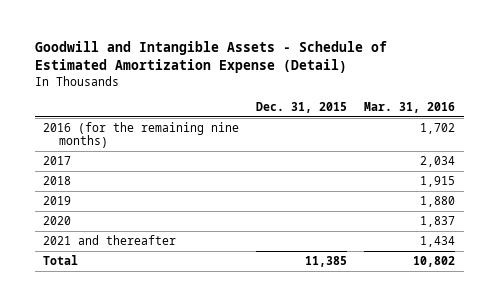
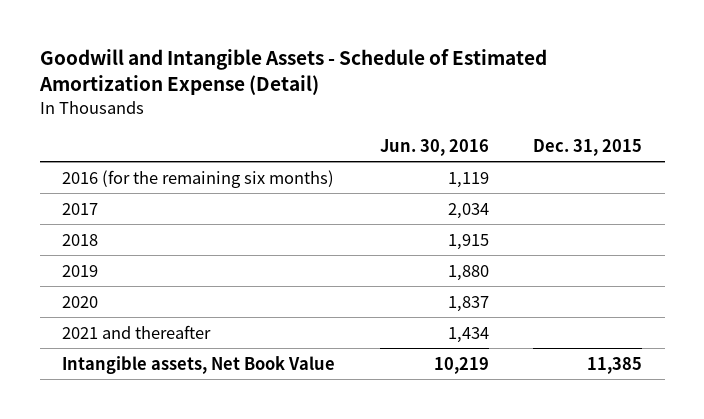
- | Dec. 31, 2015 | Mar. 31, 2016
+ | Jun. 30, 2016 | Dec. 31, 2015
- 2016 (for the remaining nine months) | | 1,702
+ 2016 (for the remaining six months) | 1,119 |
- Total | 11,385 | 10,802
+ Intangible assets, Net Book Value | 10,219 | 11,385

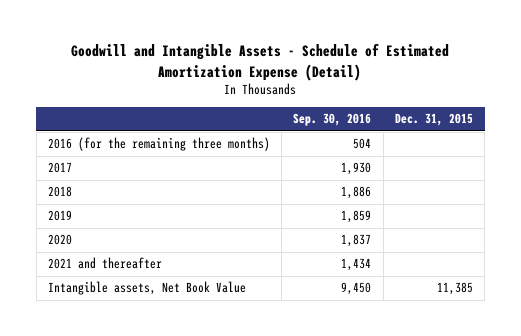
- | Jun. 30, 2016 | Dec. 31, 2015
+ | Sep. 30, 2016 | Dec. 31, 2015
- 2016 (for the remaining six months) | 1,119 |
+ 2016 (for the remaining three months) | 504 |

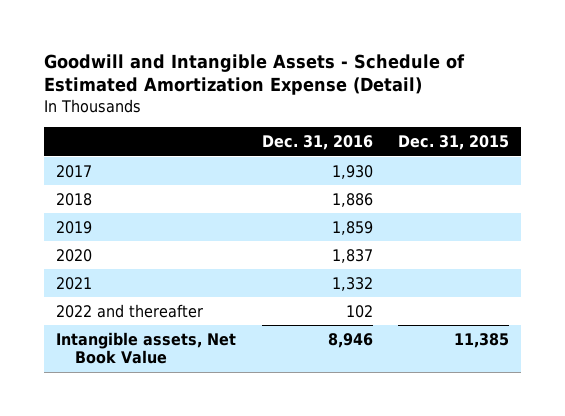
- | Sep. 30, 2016 | Dec. 31, 2015
+ | Dec. 31, 2016 | Dec. 31, 2015
- 2016 (for the remaining three months) | 504 |
- 2021 and thereafter | 1,434 |
+ 2021 | 1,332 |
+ 2022 and thereafter | 102 |

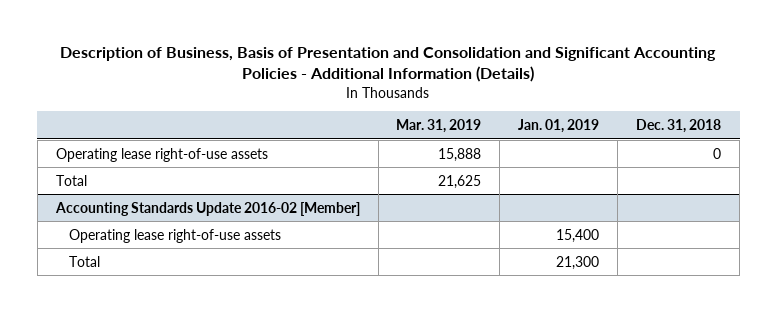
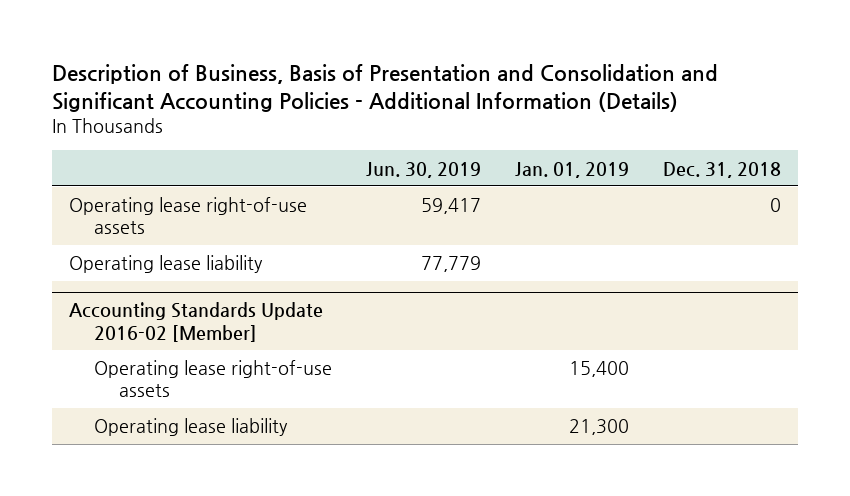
- | Mar. 31, 2019 | Jan. 01, 2019 | Dec. 31, 2018
+ | Jun. 30, 2019 | Jan. 01, 2019 | Dec. 31, 2018
- Total | 21,625 | |
+ Operating lease liability | 77,779 | |
@ Accounting Standards Update 2016-02 [Member]
- Total | | 21,300 |
+ Operating lease liability | | 21,300 |

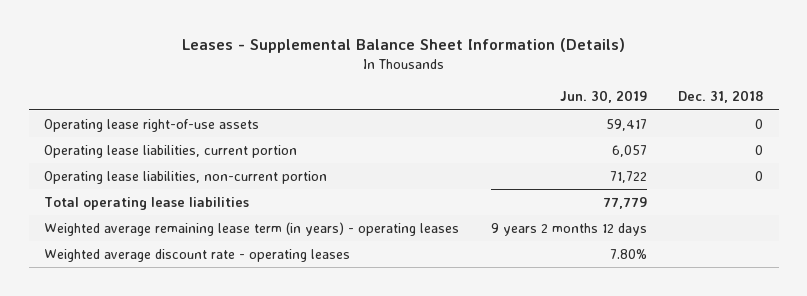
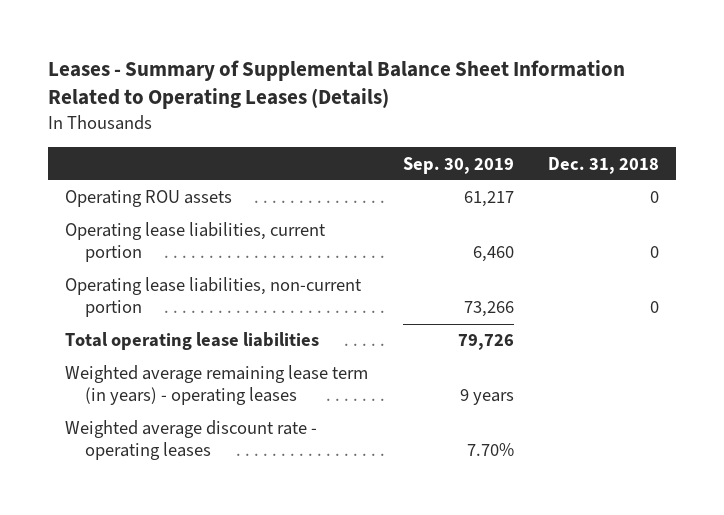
- Leases - Supplemental Balance Sheet Information (Details)
+ Leases - Summary of Supplemental Balance Sheet Information Related to Operating Leases (Details)
- | Jun. 30, 2019 | Dec. 31, 2018
+ | Sep. 30, 2019 | Dec. 31, 2018
- Operating lease right-of-use assets | 59,417 | 0
+ Operating ROU assets | 61,217 | 0

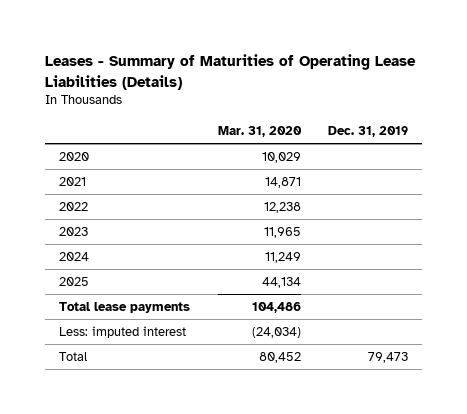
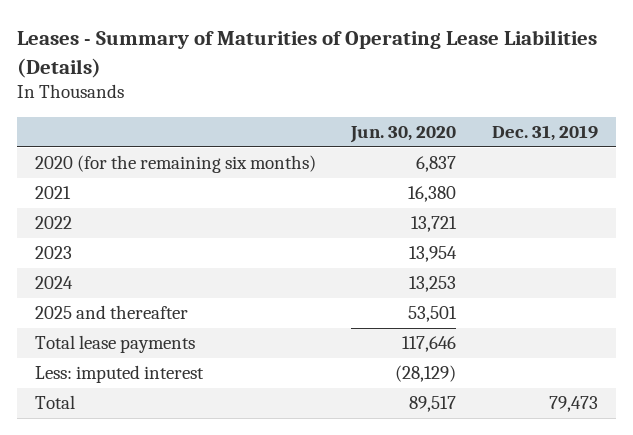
- | Mar. 31, 2020 | Dec. 31, 2019
+ | Jun. 30, 2020 | Dec. 31, 2019
- 2020 | 10,029 |
+ 2020 (for the remaining six months) | 6,837 |
- 2025 | 44,134 |
+ 2025 and thereafter | 53,501 |

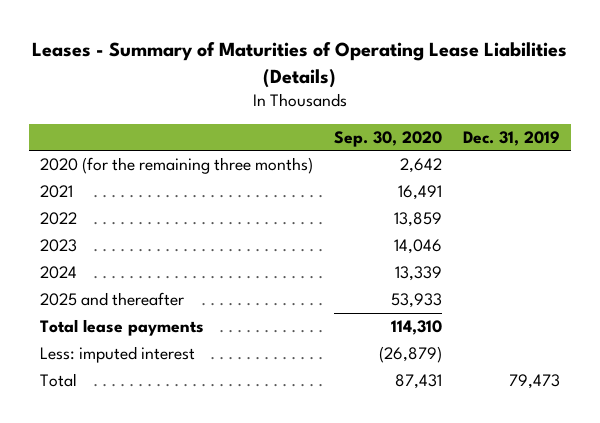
- | Jun. 30, 2020 | Dec. 31, 2019
+ | Sep. 30, 2020 | Dec. 31, 2019
- 2020 (for the remaining six months) | 6,837 |
+ 2020 (for the remaining three months) | 2,642 |

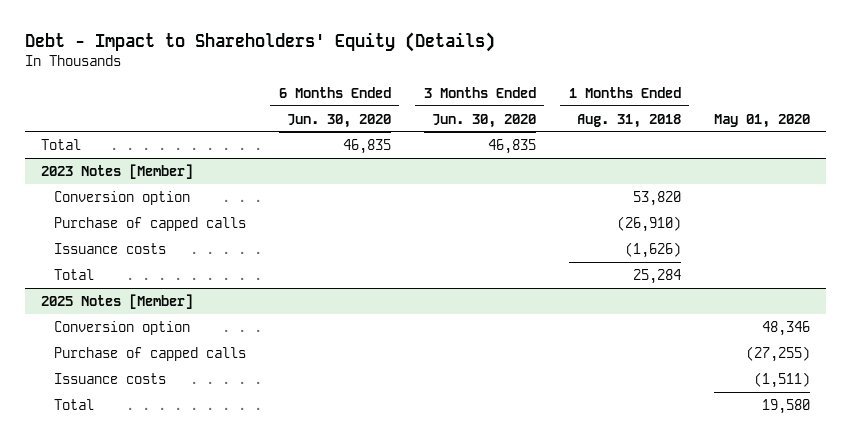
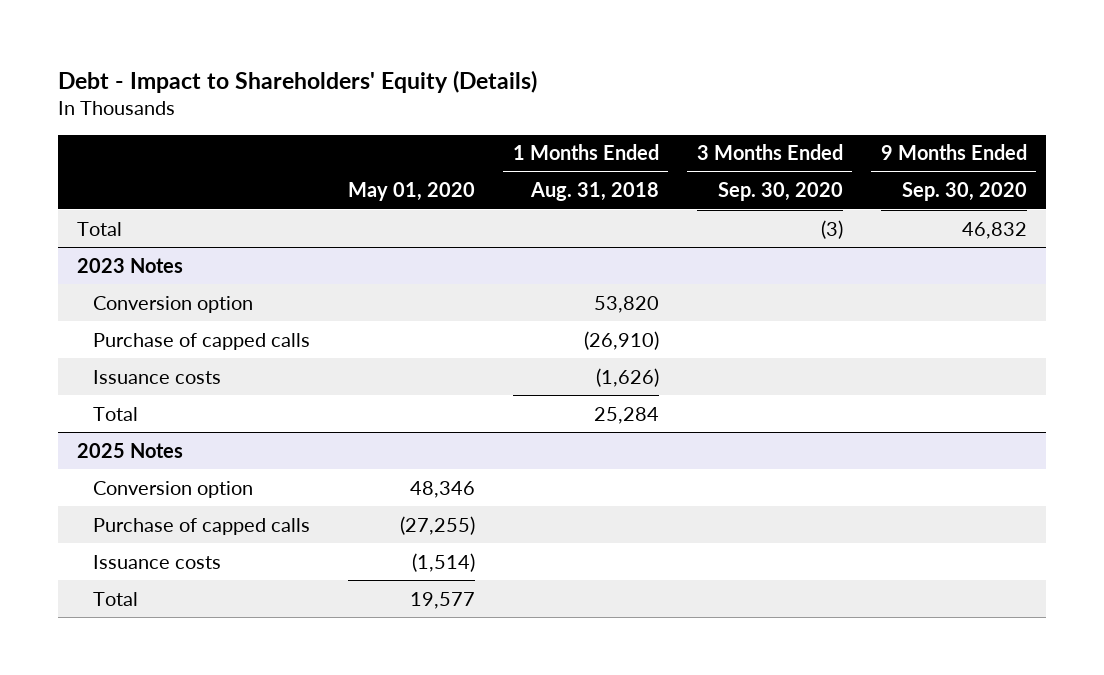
- | 6 Months Ended Jun. 30, 2020 | 3 Months Ended Jun. 30, 2020 | 1 Months Ended Aug. 31, 2018 | May 01, 2020
+ | May 01, 2020 | 1 Months Ended Aug. 31, 2018 | 3 Months Ended Sep. 30, 2020 | 9 Months Ended Sep. 30, 2020
- 2023 Notes [Member]
+ 2023 Notes
- 2025 Notes [Member]
+ 2025 Notes
- Issuance costs | | | | (1,511)
- Total | | | | 19,580
+ Issuance costs | (1,514) | | |
+ Total | 19,577 | | |

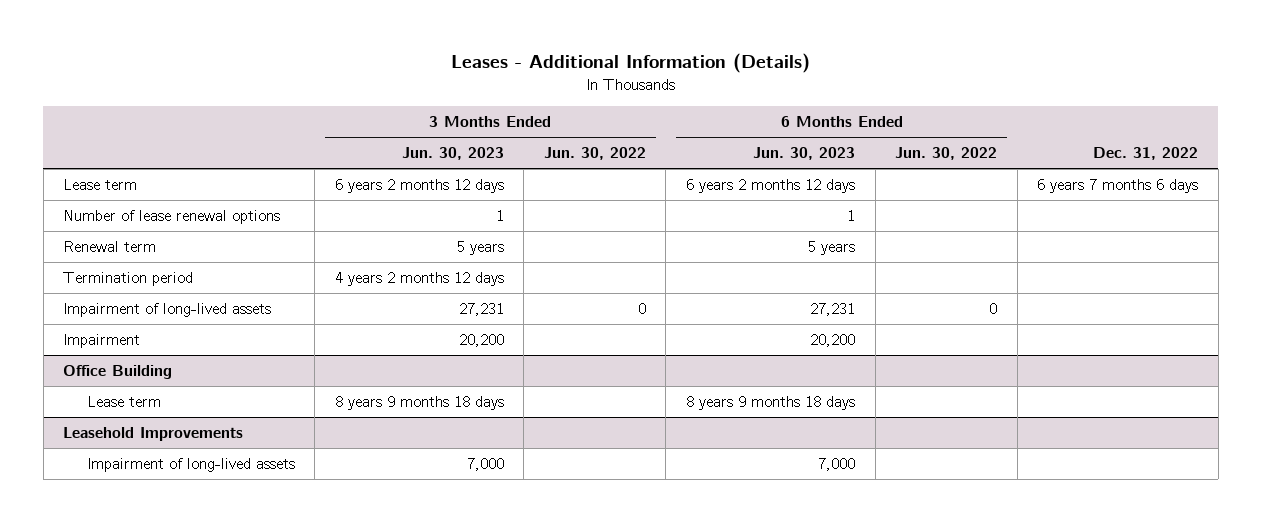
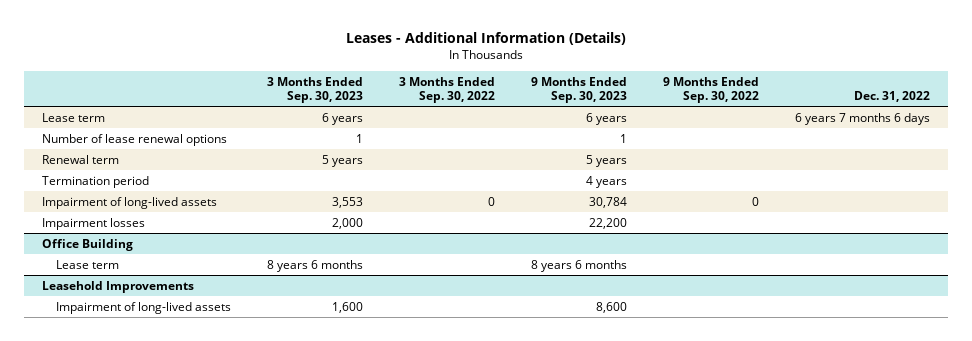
- | 3 Months Ended Jun. 30, 2023 | 3 Months Ended Jun. 30, 2022 | 6 Months Ended Jun. 30, 2023 | 6 Months Ended Jun. 30, 2022 | Dec. 31, 2022
+ | 3 Months Ended Sep. 30, 2023 | 3 Months Ended Sep. 30, 2022 | 9 Months Ended Sep. 30, 2023 | 9 Months Ended Sep. 30, 2022 | Dec. 31, 2022
- Impairment | 20,200 | | 20,200 | |
+ Impairment losses | 2,000 | | 22,200 | |

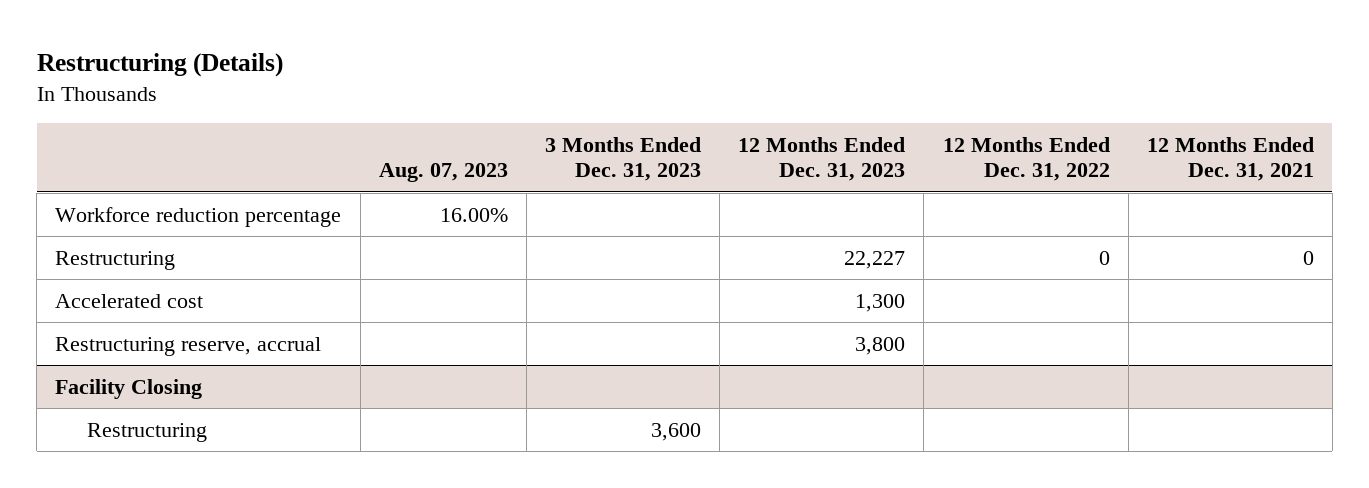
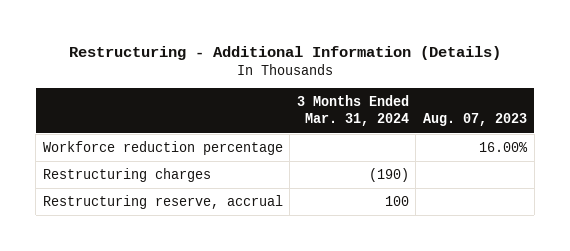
- Restructuring (Details)
+ Restructuring - Additional Information (Details)
- | Aug. 07, 2023 | 3 Months Ended Dec. 31, 2023 | 12 Months Ended Dec. 31, 2023 | 12 Months Ended Dec. 31, 2022 | 12 Months Ended Dec. 31, 2021
+ | 3 Months Ended Mar. 31, 2024 | Aug. 07, 2023
- Restructuring | | | 22,227 | 0 | 0
- Accelerated cost | | | 1,300 | |
+ Restructuring charges | (190) |
- Facility Closing
- Restructuring | | 3,600 | | |

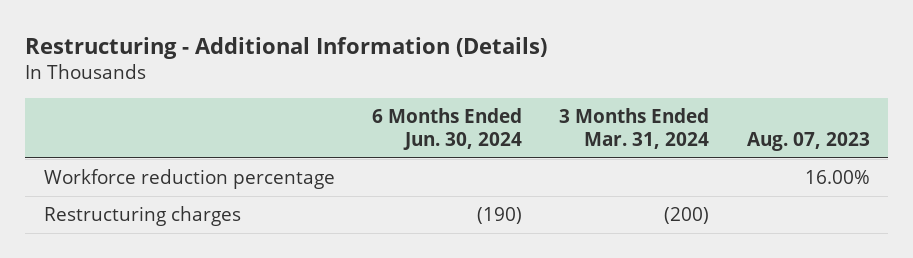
- | 3 Months Ended Mar. 31, 2024 | Aug. 07, 2023
+ | 6 Months Ended Jun. 30, 2024 | 3 Months Ended Mar. 31, 2024 | Aug. 07, 2023
- Restructuring charges | (190) |
- Restructuring reserve, accrual | 100 |
+ Restructuring charges | (190) | (200) |

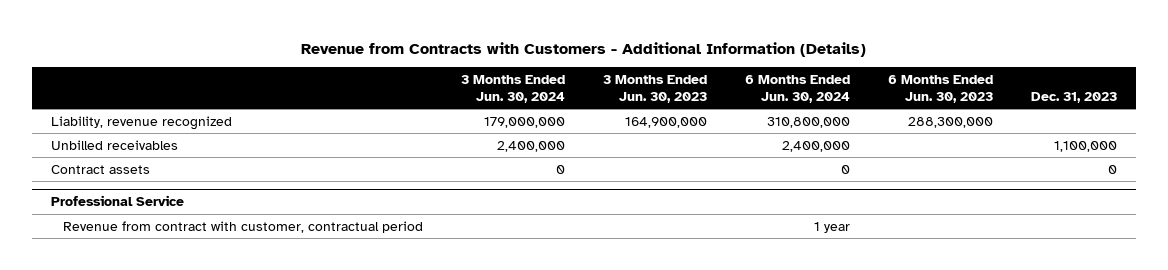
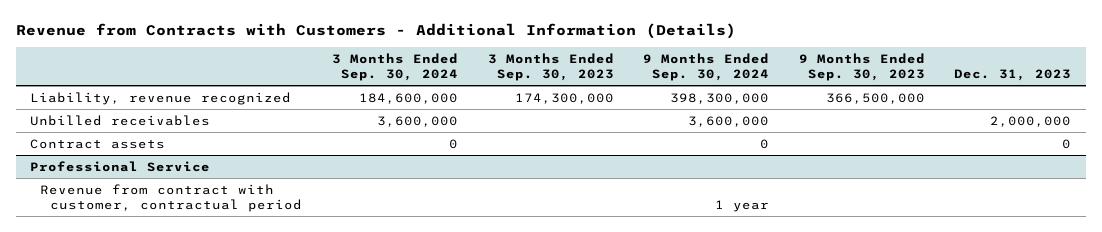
- | 3 Months Ended Jun. 30, 2024 | 3 Months Ended Jun. 30, 2023 | 6 Months Ended Jun. 30, 2024 | 6 Months Ended Jun. 30, 2023 | Dec. 31, 2023
+ | 3 Months Ended Sep. 30, 2024 | 3 Months Ended Sep. 30, 2023 | 9 Months Ended Sep. 30, 2024 | 9 Months Ended Sep. 30, 2023 | Dec. 31, 2023
- Unbilled receivables | 2,400,000 | | 2,400,000 | | 1,100,000
+ Unbilled receivables | 3,600,000 | | 3,600,000 | | 2,000,000

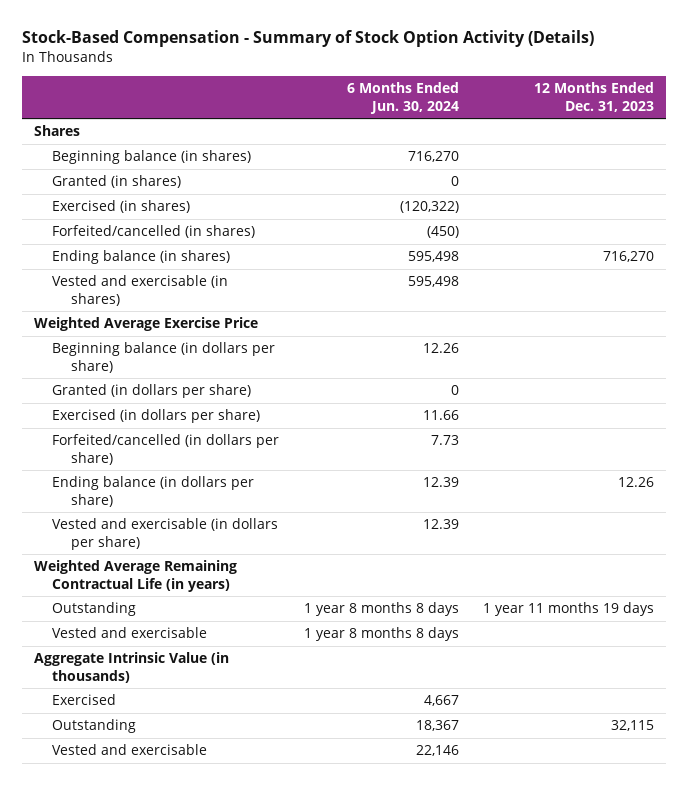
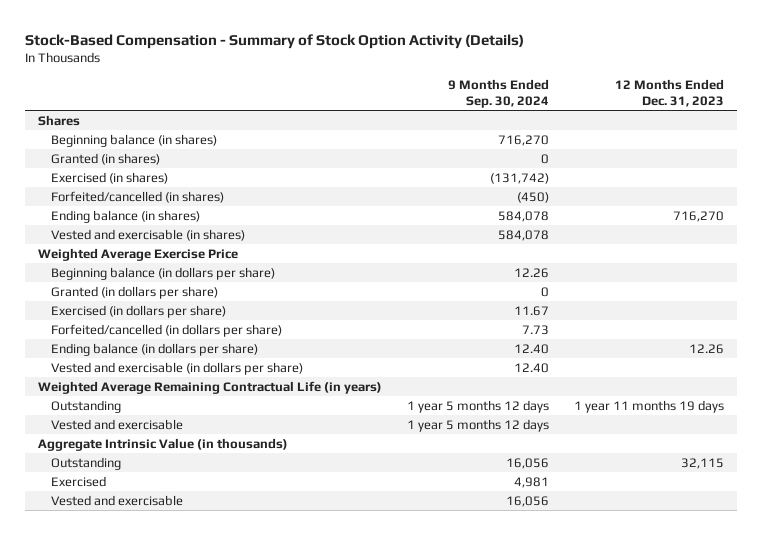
- | 6 Months Ended Jun. 30, 2024 | 12 Months Ended Dec. 31, 2023
+ | 9 Months Ended Sep. 30, 2024 | 12 Months Ended Dec. 31, 2023
moved down: Exercised | 4,981 |

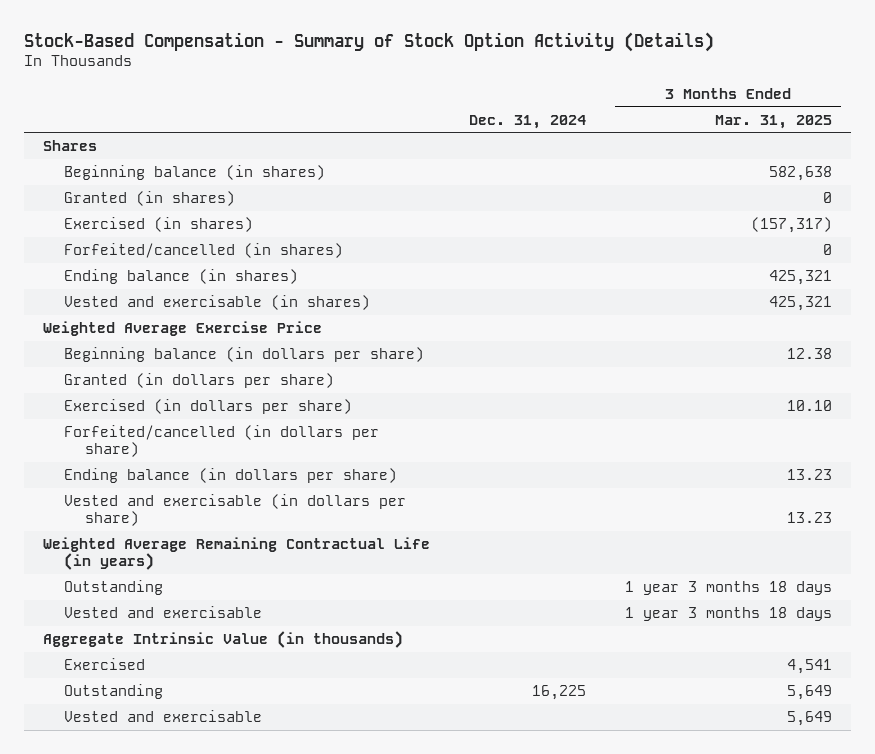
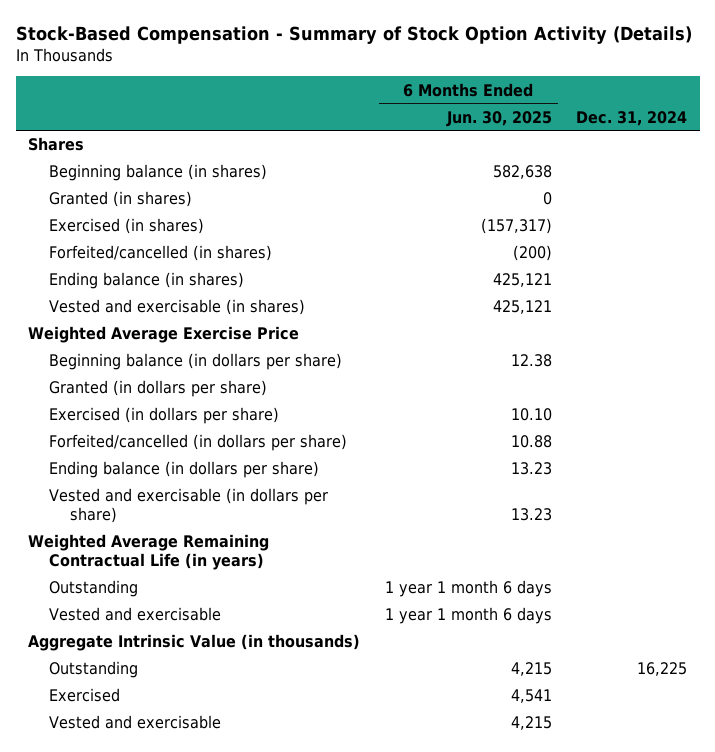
- | Dec. 31, 2024 | 3 Months Ended Mar. 31, 2025
+ | 6 Months Ended Jun. 30, 2025 | Dec. 31, 2024
moved down: Exercised | 4,541 |

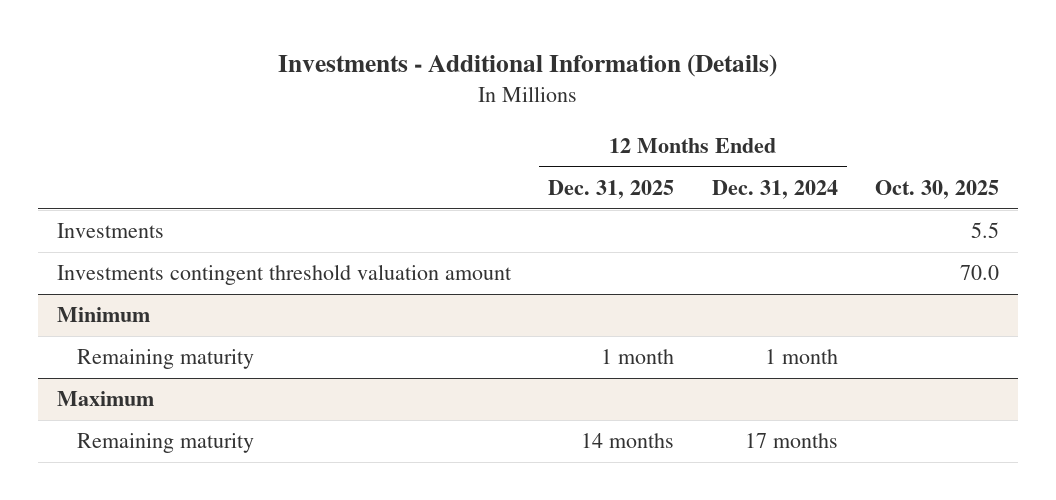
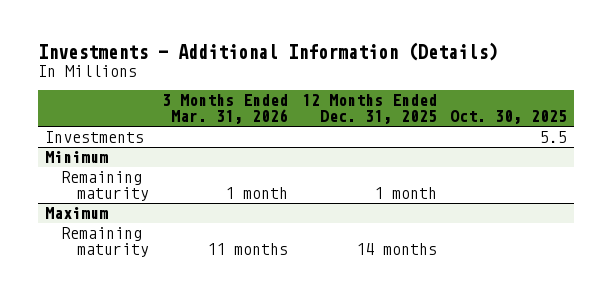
- | 12 Months Ended Dec. 31, 2025 | 12 Months Ended Dec. 31, 2024 | Oct. 30, 2025
+ | 3 Months Ended Mar. 31, 2026 | 12 Months Ended Dec. 31, 2025 | Oct. 30, 2025
- Investments contingent threshold valuation amount | | | 70.0

